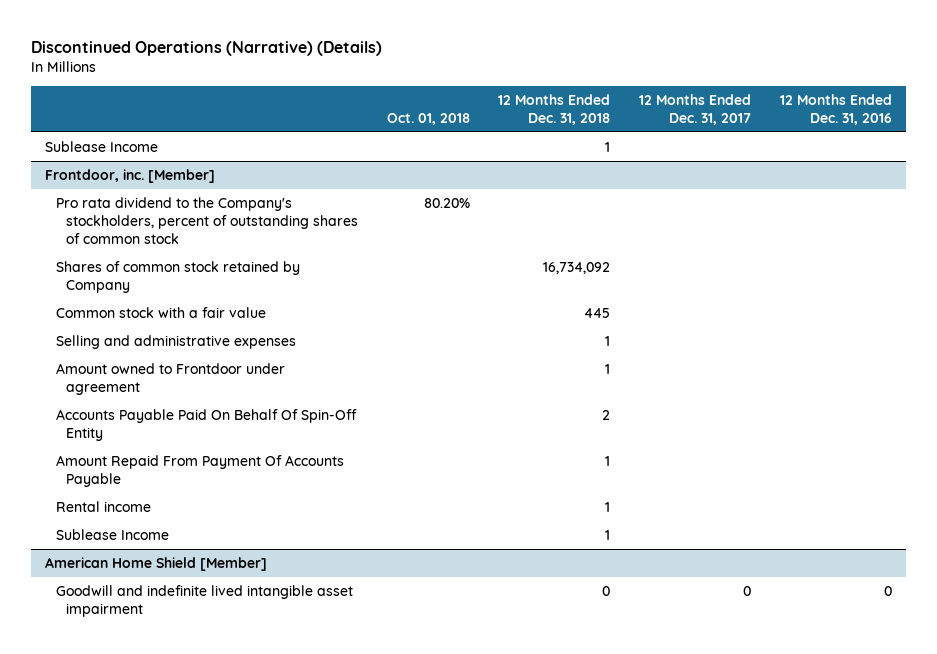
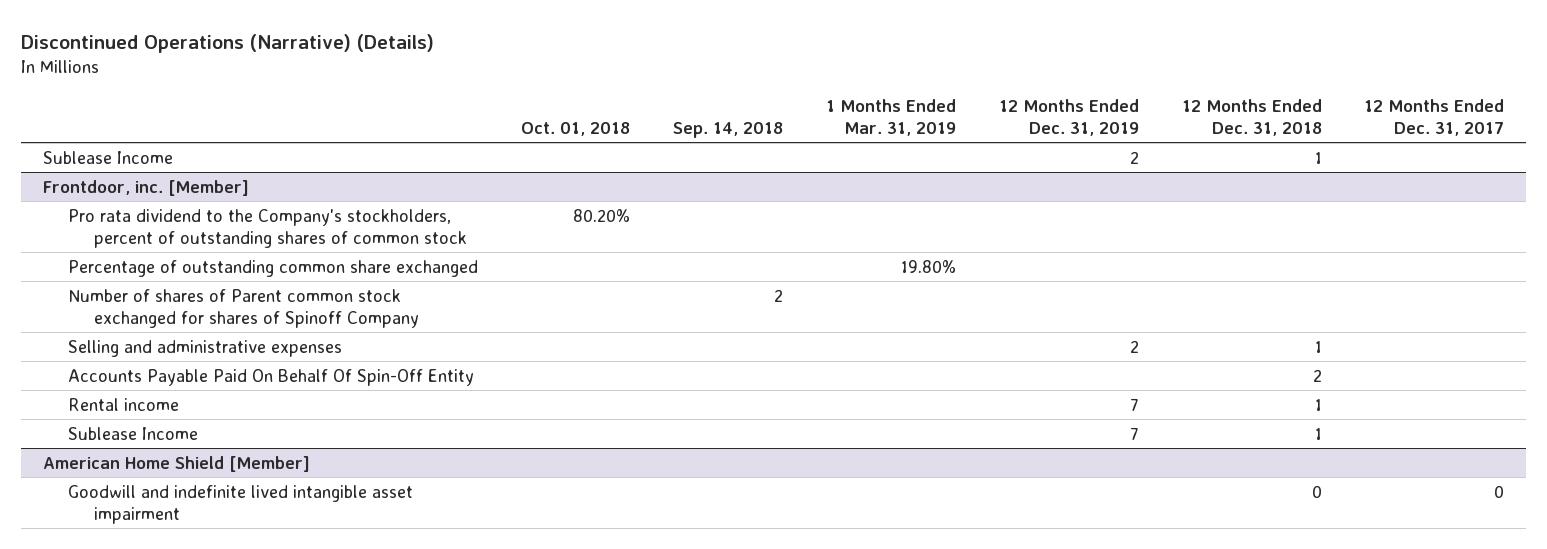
- | Oct. 01, 2018 | 12 Months Ended Dec. 31, 2018 | 12 Months Ended Dec. 31, 2017 | 12 Months Ended Dec. 31, 2016
+ | Oct. 01, 2018 | Sep. 14, 2018 | 1 Months Ended Mar. 31, 2019 | 12 Months Ended Dec. 31, 2019 | 12 Months Ended Dec. 31, 2018 | 12 Months Ended Dec. 31, 2017
@ Frontdoor, inc. [Member]
- Shares of common stock retained by Company | | 16,734,092 | |
- Common stock with a fair value | | 445 | |
+ Percentage of outstanding common share exchanged | | | 19.80% | | |
+ Number of shares of Parent common stock exchanged for shares of Spinoff Company | | 2 | | | |
- Amount owned to Frontdoor under agreement | | 1 | |
- Amount Repaid From Payment Of Accounts Payable | | 1 | |

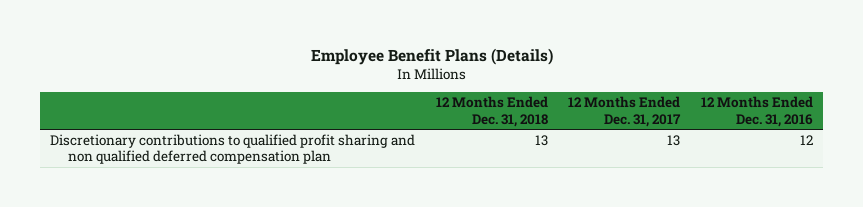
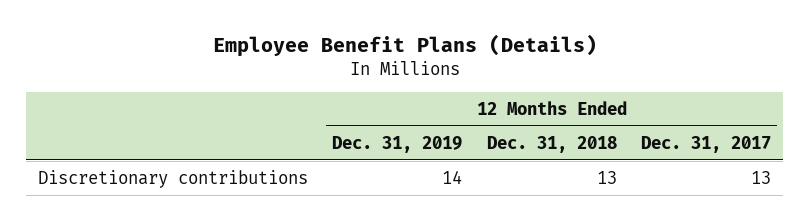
- | 12 Months Ended Dec. 31, 2018 | 12 Months Ended Dec. 31, 2017 | 12 Months Ended Dec. 31, 2016
+ | 12 Months Ended Dec. 31, 2019 | 12 Months Ended Dec. 31, 2018 | 12 Months Ended Dec. 31, 2017
- Discretionary contributions to qualified profit sharing and non qualified deferred compensation plan | 13 | 13 | 12
+ Discretionary contributions | 14 | 13 | 13

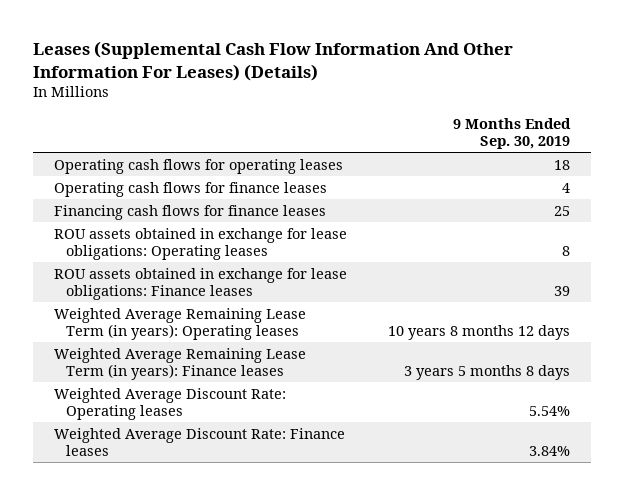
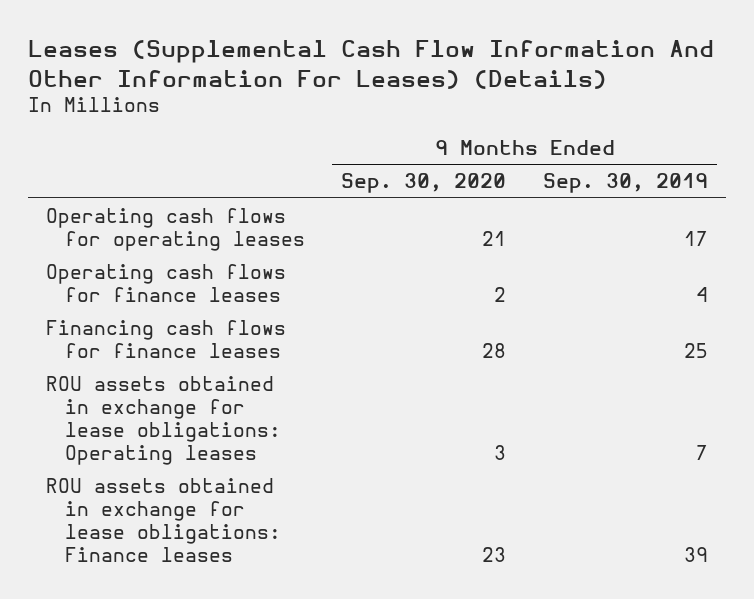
- | 9 Months Ended Sep. 30, 2019
+ | 9 Months Ended Sep. 30, 2020 | 9 Months Ended Sep. 30, 2019
- Operating cash flows for operating leases | 18
+ Operating cash flows for operating leases | 21 | 17
- ROU assets obtained in exchange for lease obligations: Operating leases | 8
+ ROU assets obtained in exchange for lease obligations: Operating leases | 3 | 7
- Weighted Average Remaining Lease Term (in years): Operating leases | 10 years 8 months 12 days
- Weighted Average Remaining Lease Term (in years): Finance leases | 3 years 5 months 8 days
- Weighted Average Discount Rate: Operating leases | 5.54%
- Weighted Average Discount Rate: Finance leases | 3.84%

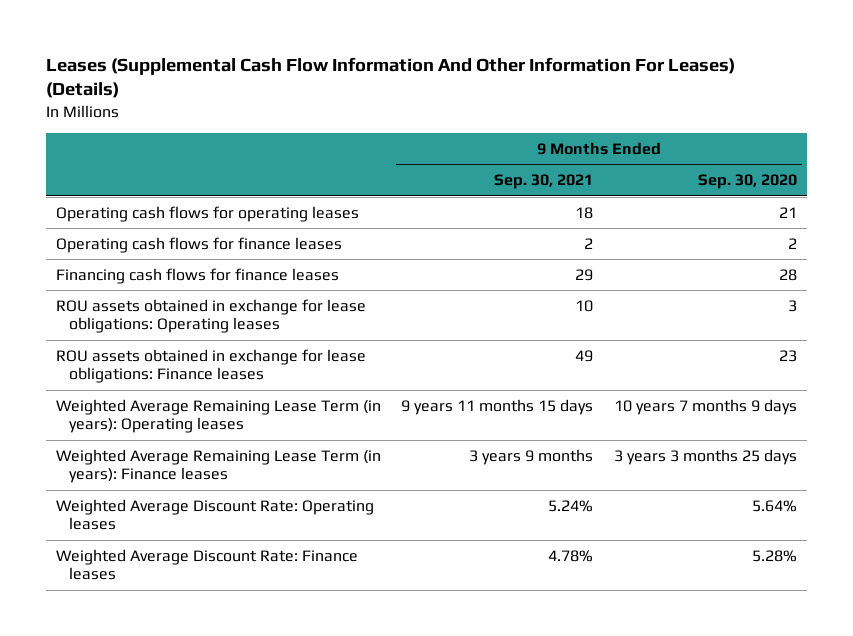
- | 9 Months Ended Sep. 30, 2020 | 9 Months Ended Sep. 30, 2019
+ | 9 Months Ended Sep. 30, 2021 | 9 Months Ended Sep. 30, 2020
+ Weighted Average Remaining Lease Term (in years): Operating leases | 9 years 11 months 15 days | 10 years 7 months 9 days
+ Weighted Average Remaining Lease Term (in years): Finance leases | 3 years 9 months | 3 years 3 months 25 days
+ Weighted Average Discount Rate: Operating leases | 5.24% | 5.64%
+ Weighted Average Discount Rate: Finance leases | 4.78% | 5.28%

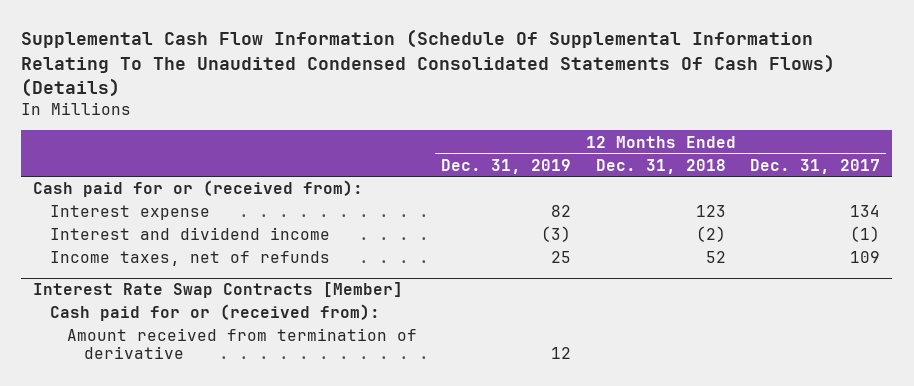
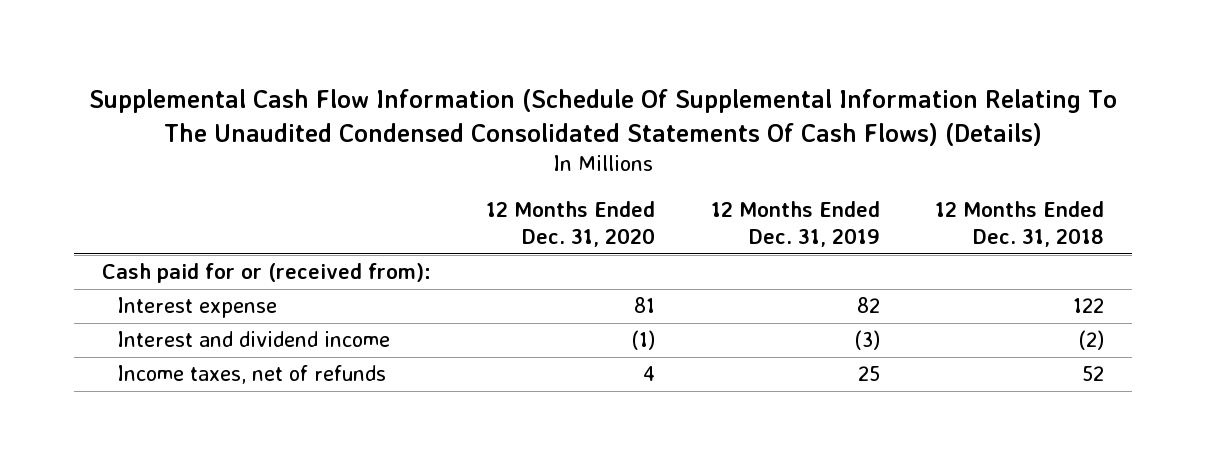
- | 12 Months Ended Dec. 31, 2019 | 12 Months Ended Dec. 31, 2018 | 12 Months Ended Dec. 31, 2017
+ | 12 Months Ended Dec. 31, 2020 | 12 Months Ended Dec. 31, 2019 | 12 Months Ended Dec. 31, 2018
- Interest expense | 82 | 123 | 134
+ Interest expense | 81 | 82 | 122
- Interest Rate Swap Contracts [Member]
- Cash paid for or (received from):
- Amount received from termination of derivative | 12 | |

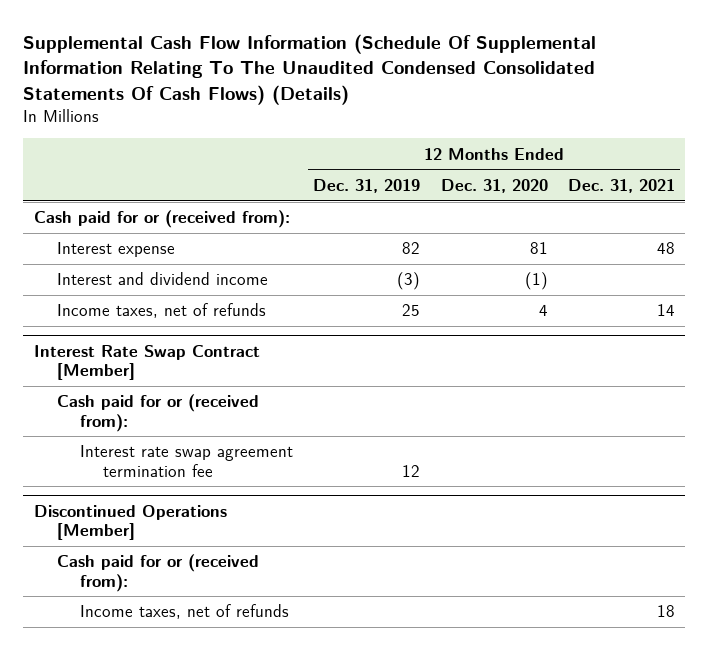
- | 12 Months Ended Dec. 31, 2020 | 12 Months Ended Dec. 31, 2019 | 12 Months Ended Dec. 31, 2018
+ | 12 Months Ended Dec. 31, 2019 | 12 Months Ended Dec. 31, 2020 | 12 Months Ended Dec. 31, 2021
+ Interest Rate Swap Contract [Member]
+ Cash paid for or (received from):
+ Interest rate swap agreement termination fee | 12 | |
+ Discontinued Operations [Member]
+ Cash paid for or (received from):
+ Income taxes, net of refunds | | | 18

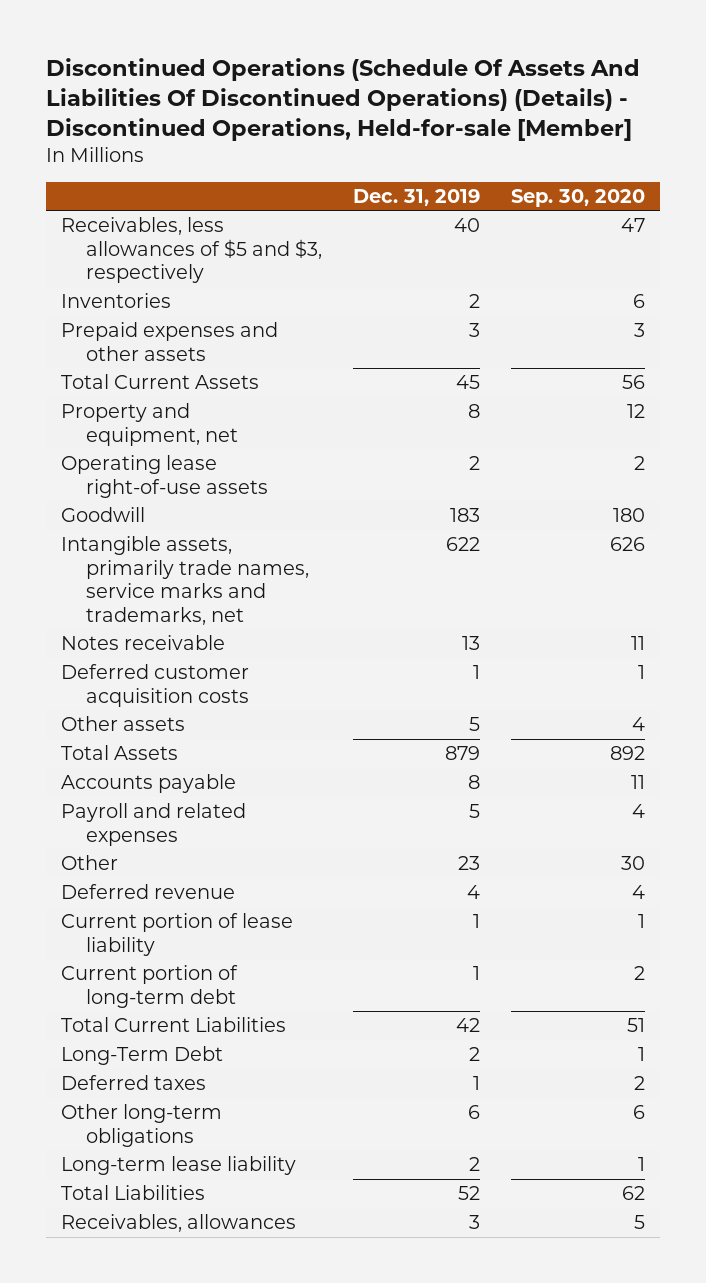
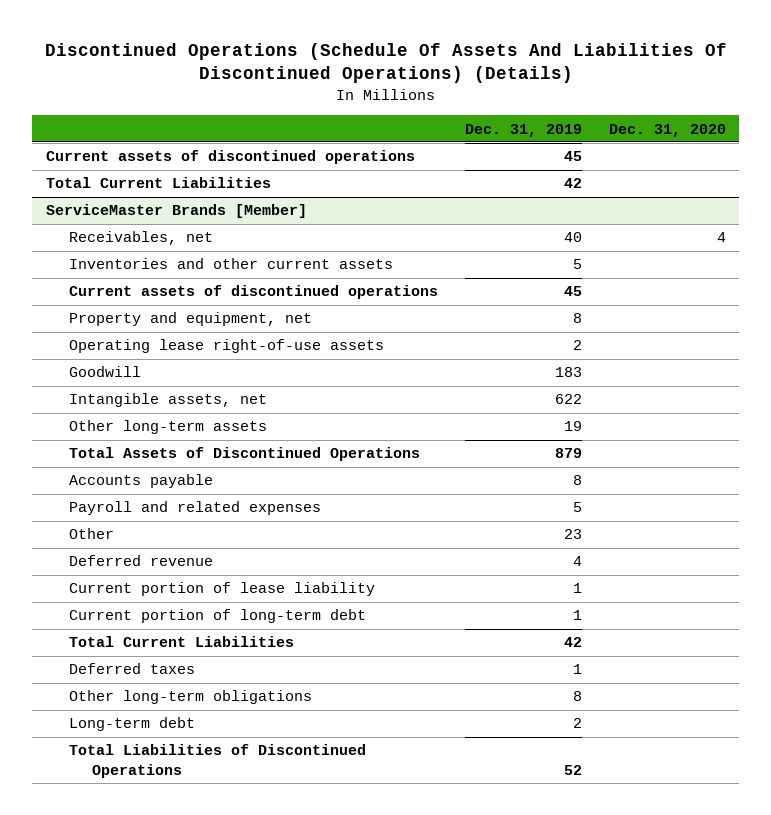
- Discontinued Operations (Schedule Of Assets And Liabilities Of Discontinued Operations) (Details) - Discontinued Operations, Held-for-sale [Member]
+ Discontinued Operations (Schedule Of Assets And Liabilities Of Discontinued Operations) (Details)
- | Dec. 31, 2019 | Sep. 30, 2020
+ | Dec. 31, 2019 | Dec. 31, 2020
- Receivables, less allowances of $5 and $3, respectively | 40 | 47
- Inventories | 2 | 6
- Prepaid expenses and other assets | 3 | 3
- Total Current Assets | 45 | 56
+ Current assets of discontinued operations | 45 |
+ Total Current Liabilities | 42 |
+ ServiceMaster Brands [Member]
+ Receivables, net | 40 | 4
+ Inventories and other current assets | 5 |
+ Current assets of discontinued operations | 45 |
- Intangible assets, primarily trade names, service marks and trademarks, net | 622 | 626
- Notes receivable | 13 | 11
- Deferred customer acquisition costs | 1 | 1
- Other assets | 5 | 4
- Total Assets | 879 | 892
+ Intangible assets, net | 622 |
+ Other long-term assets | 19 |
+ Total Assets of Discontinued Operations | 879 |
- Long-Term Debt | 2 | 1
- Other long-term obligations | 6 | 6
- Long-term lease liability | 2 | 1
- Total Liabilities | 52 | 62
- Receivables, allowances | 3 | 5
+ Other long-term obligations | 8 |
+ Long-term debt | 2 |
+ Total Liabilities of Discontinued Operations | 52 |

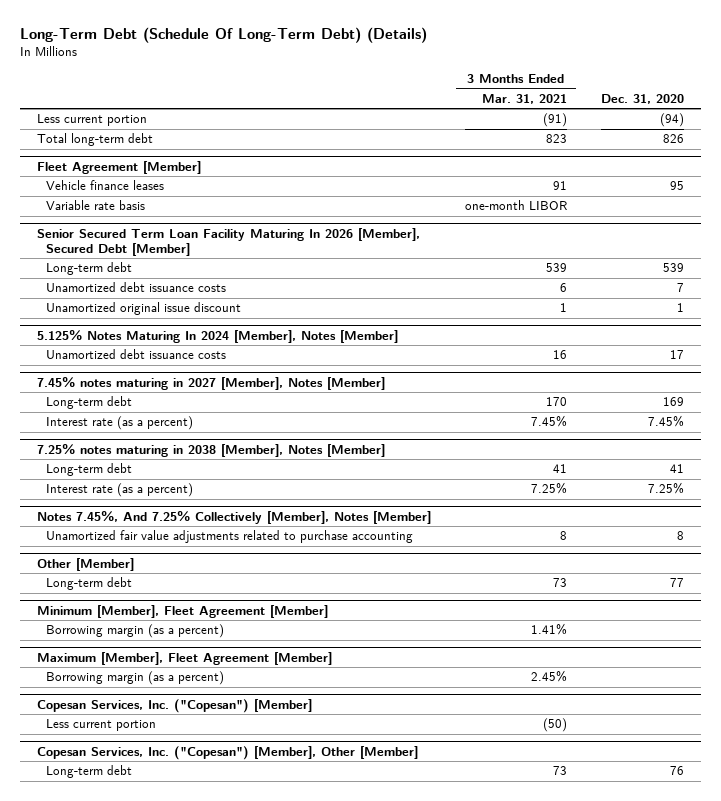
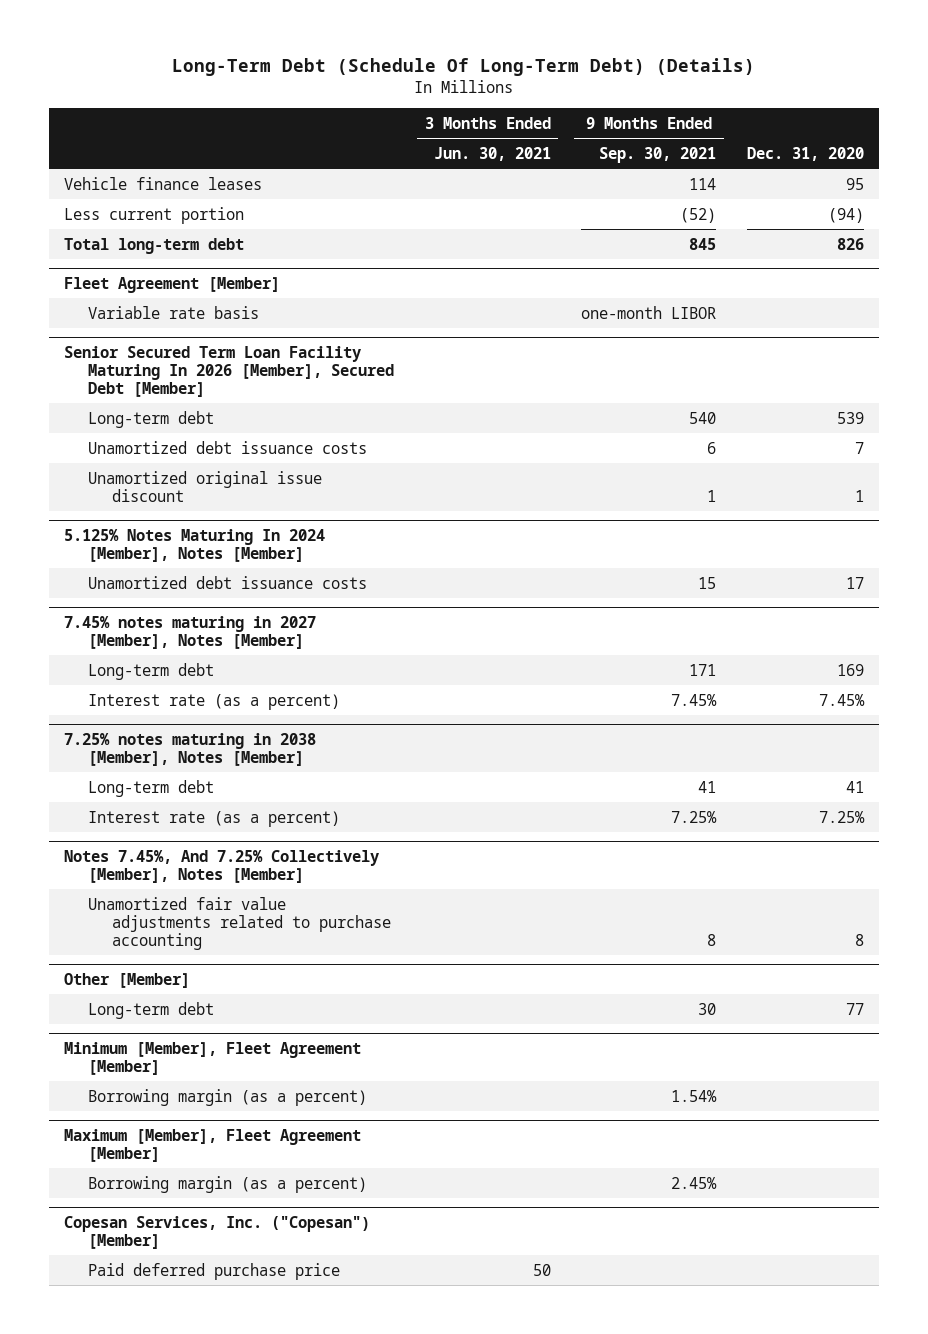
- | 3 Months Ended Mar. 31, 2021 | Dec. 31, 2020
+ | 3 Months Ended Jun. 30, 2021 | 9 Months Ended Sep. 30, 2021 | Dec. 31, 2020
+ Vehicle finance leases | | 114 | 95
@ Fleet Agreement [Member]
- Vehicle finance leases | 91 | 95
@ Copesan Services, Inc. ("Copesan") [Member]
- Less current portion | (50) |
- Copesan Services, Inc. ("Copesan") [Member], Other [Member]
- Long-term debt | 73 | 76
@ Copesan Services, Inc. ("Copesan") [Member]
+ Paid deferred purchase price | 50 | |

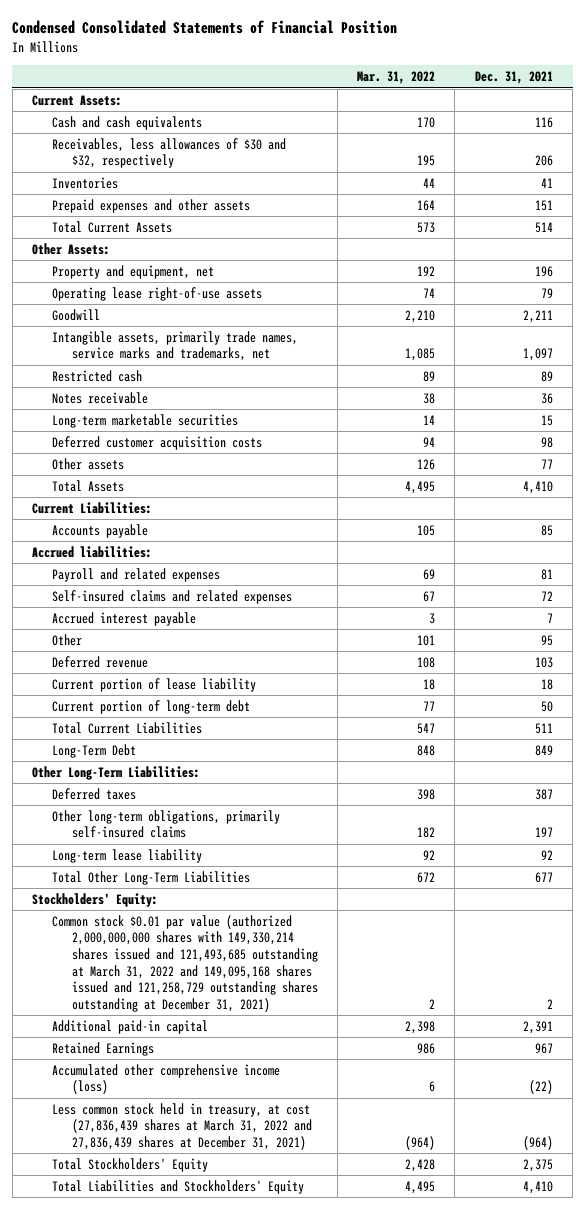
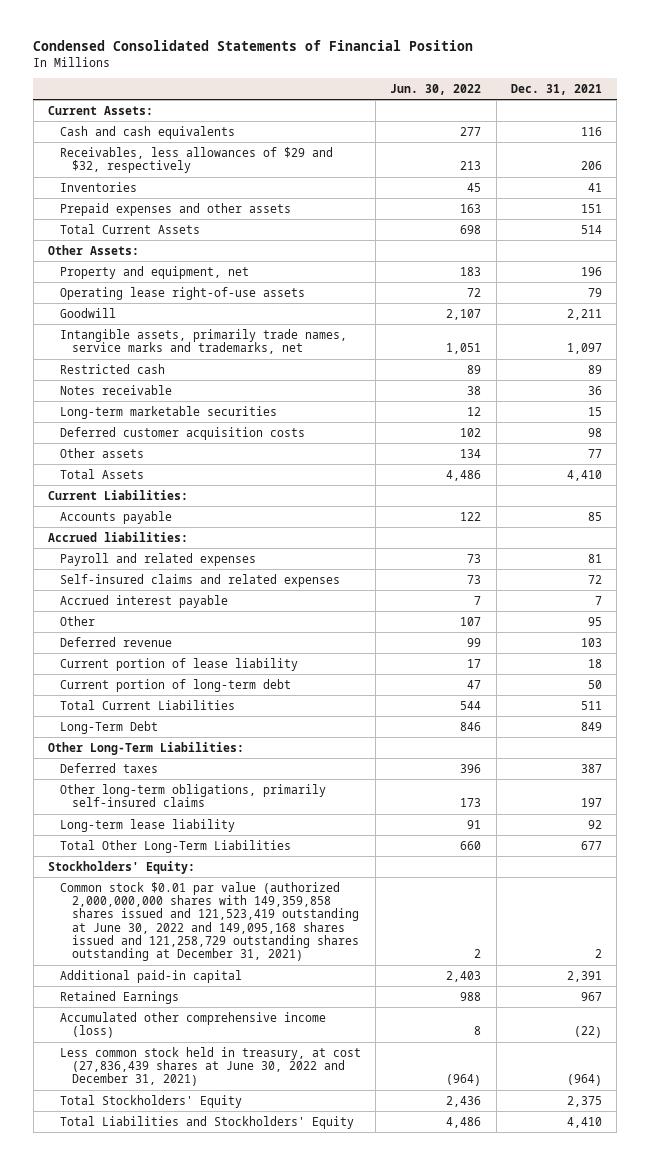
- | Mar. 31, 2022 | Dec. 31, 2021
+ | Jun. 30, 2022 | Dec. 31, 2021
- Receivables, less allowances of $30 and $32, respectively | 195 | 206
+ Receivables, less allowances of $29 and $32, respectively | 213 | 206
- Common stock $0.01 par value (authorized 2,000,000,000 shares with 149,330,214 shares issued and 121,493,685 outstanding at March 31, 2022 and 149,095,168 shares issued and 121,258,729 outstanding shares outstanding at December 31, 2021) | 2 | 2
+ Common stock $0.01 par value (authorized 2,000,000,000 shares with 149,359,858 shares issued and 121,523,419 outstanding at June 30, 2022 and 149,095,168 shares issued and 121,258,729 outstanding shares outstanding at December 31, 2021) | 2 | 2
- Less common stock held in treasury, at cost (27,836,439 shares at March 31, 2022 and 27,836,439 shares at December 31, 2021) | (964) | (964)
+ Less common stock held in treasury, at cost (27,836,439 shares at June 30, 2022 and December 31, 2021) | (964) | (964)

